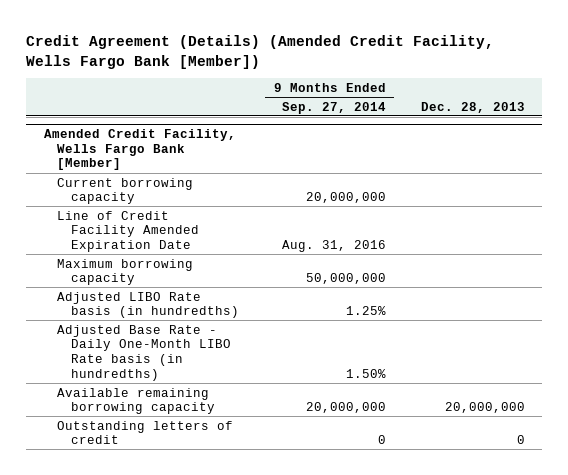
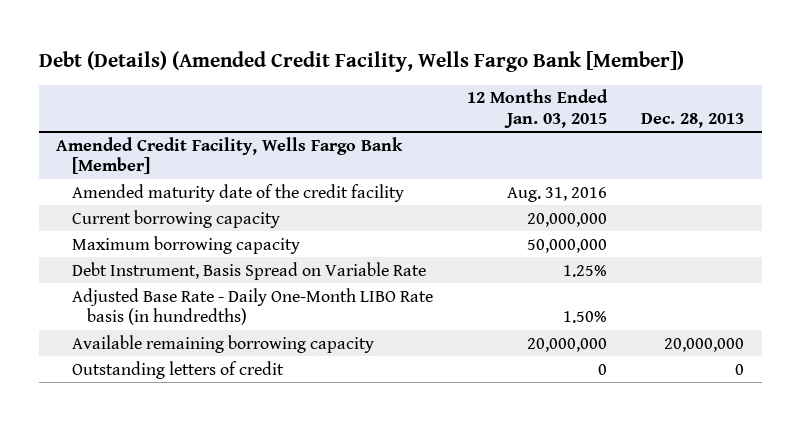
- Credit Agreement (Details) (Amended Credit Facility, Wells Fargo Bank [Member])
+ Debt (Details) (Amended Credit Facility, Wells Fargo Bank [Member])
- | 9 Months Ended Sep. 27, 2014 | Dec. 28, 2013
+ | 12 Months Ended Jan. 03, 2015 | Dec. 28, 2013
@ Amended Credit Facility, Wells Fargo Bank [Member]
+ Amended maturity date of the credit facility | Aug. 31, 2016 |
- Line of Credit Facility Amended Expiration Date | Aug. 31, 2016 |
- Adjusted LIBO Rate basis (in hundredths) | 1.25% |
+ Debt Instrument, Basis Spread on Variable Rate | 1.25% |

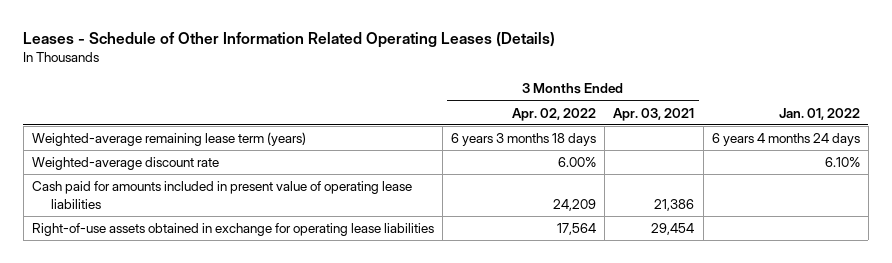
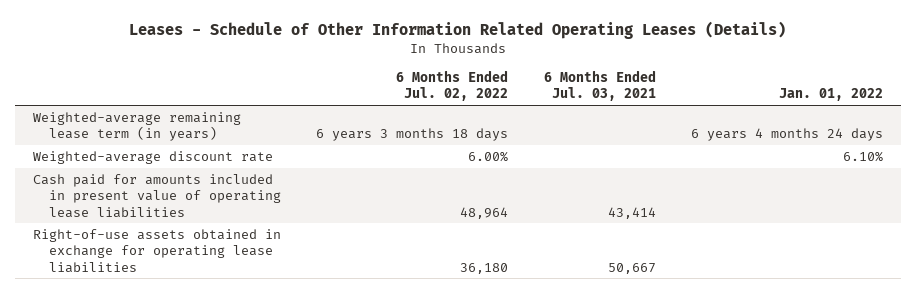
- | 3 Months Ended Apr. 02, 2022 | 3 Months Ended Apr. 03, 2021 | Jan. 01, 2022
+ | 6 Months Ended Jul. 02, 2022 | 6 Months Ended Jul. 03, 2021 | Jan. 01, 2022
- Weighted-average remaining lease term (years) | 6 years 3 months 18 days | | 6 years 4 months 24 days
+ Weighted-average remaining lease term (in years) | 6 years 3 months 18 days | | 6 years 4 months 24 days

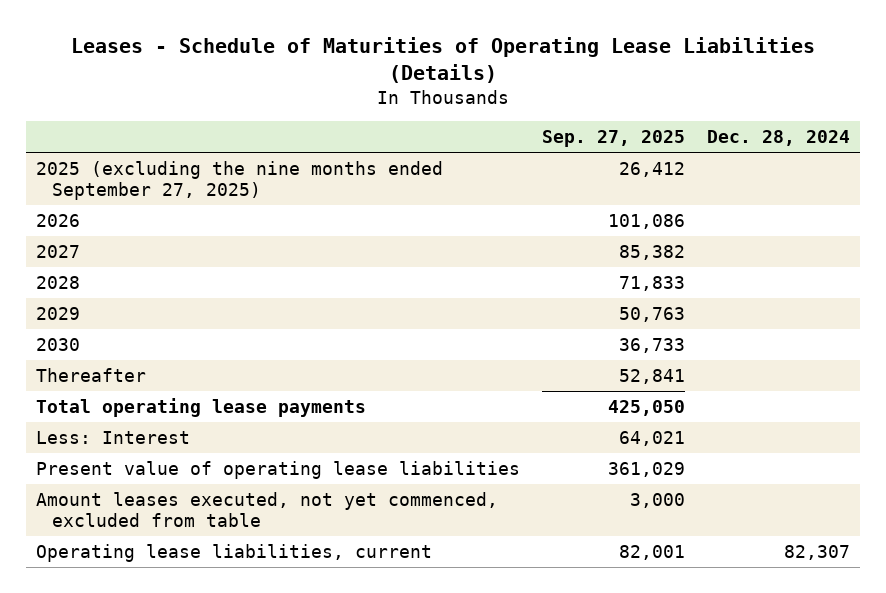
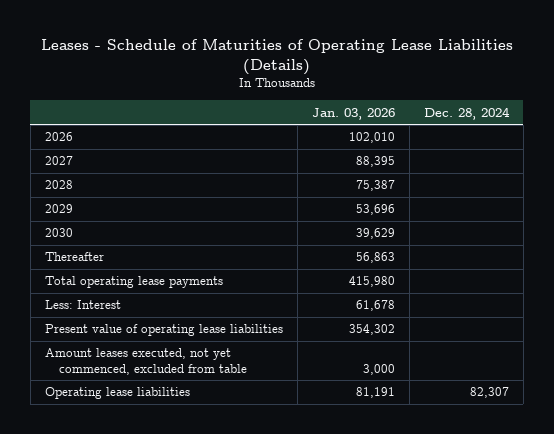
- | Sep. 27, 2025 | Dec. 28, 2024
+ | Jan. 03, 2026 | Dec. 28, 2024
- 2025 (excluding the nine months ended September 27, 2025) | 26,412 |
- Operating lease liabilities, current | 82,001 | 82,307
+ Operating lease liabilities | 81,191 | 82,307

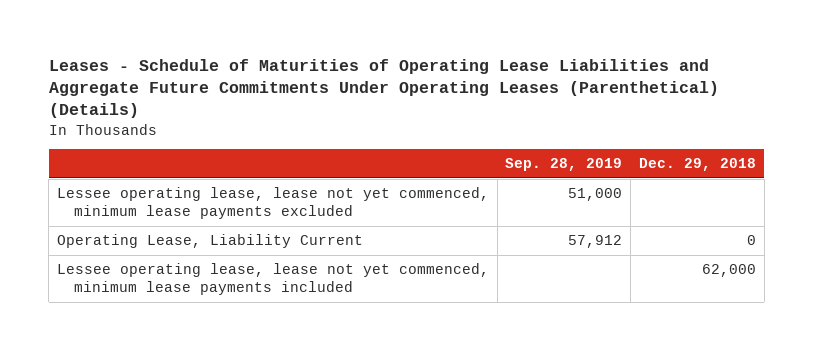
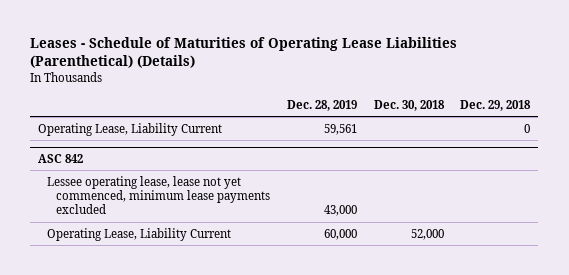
- Leases - Schedule of Maturities of Operating Lease Liabilities and Aggregate Future Commitments Under Operating Leases (Parenthetical) (Details)
+ Leases - Schedule of Maturities of Operating Lease Liabilities (Parenthetical) (Details)
- | Sep. 28, 2019 | Dec. 29, 2018
+ | Dec. 28, 2019 | Dec. 30, 2018 | Dec. 29, 2018
- Lessee operating lease, lease not yet commenced, minimum lease payments excluded | 51,000 |
- Lessee operating lease, lease not yet commenced, minimum lease payments included | | 62,000
+ ASC 842
+ Lessee operating lease, lease not yet commenced, minimum lease payments excluded | 43,000 | |
+ Operating Lease, Liability Current | 60,000 | 52,000 |

